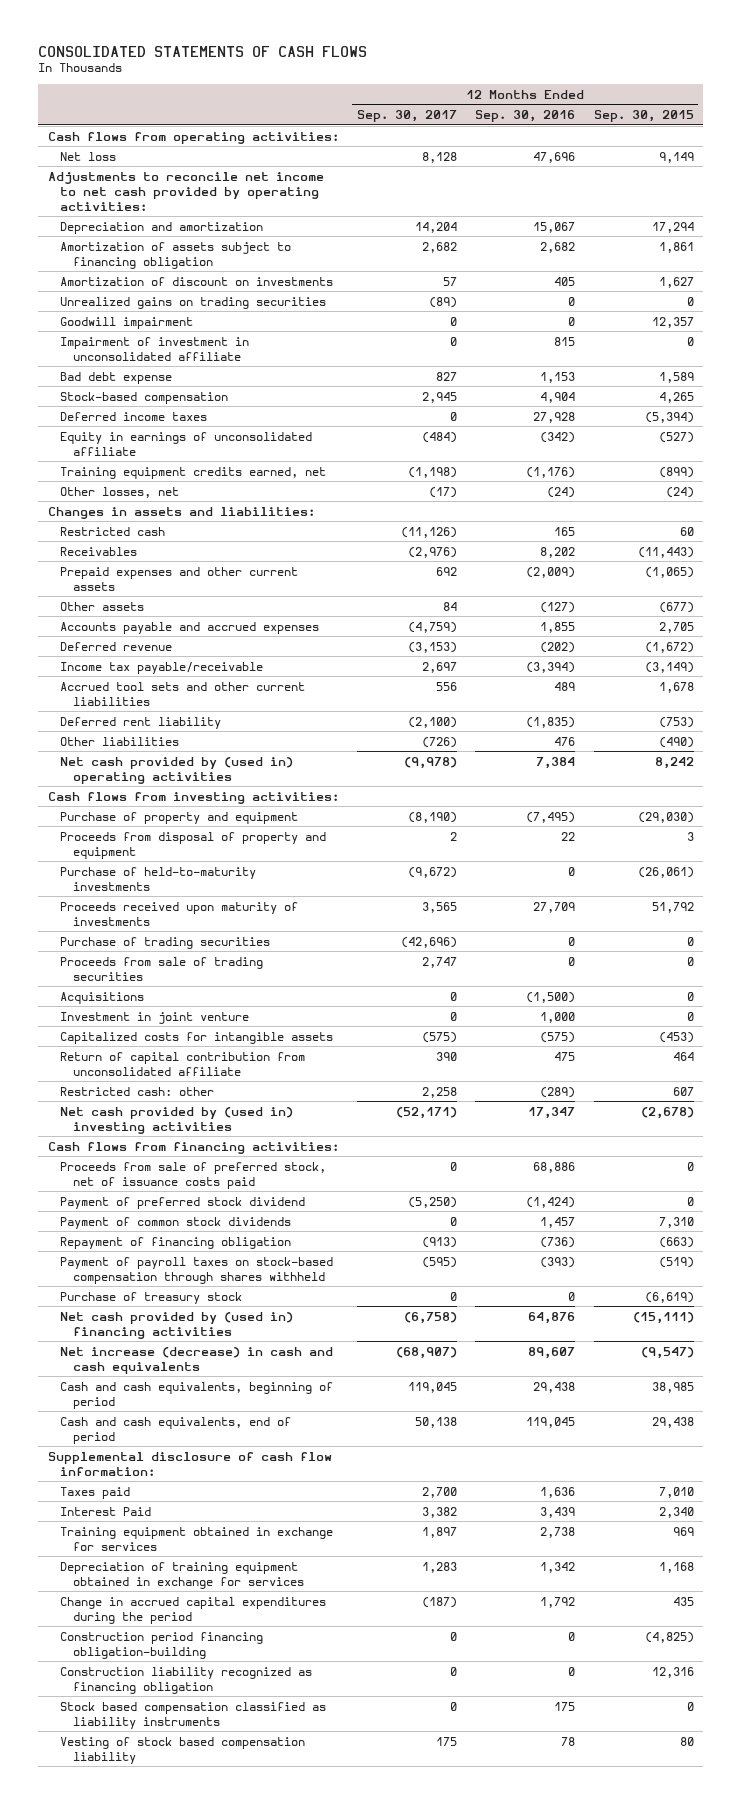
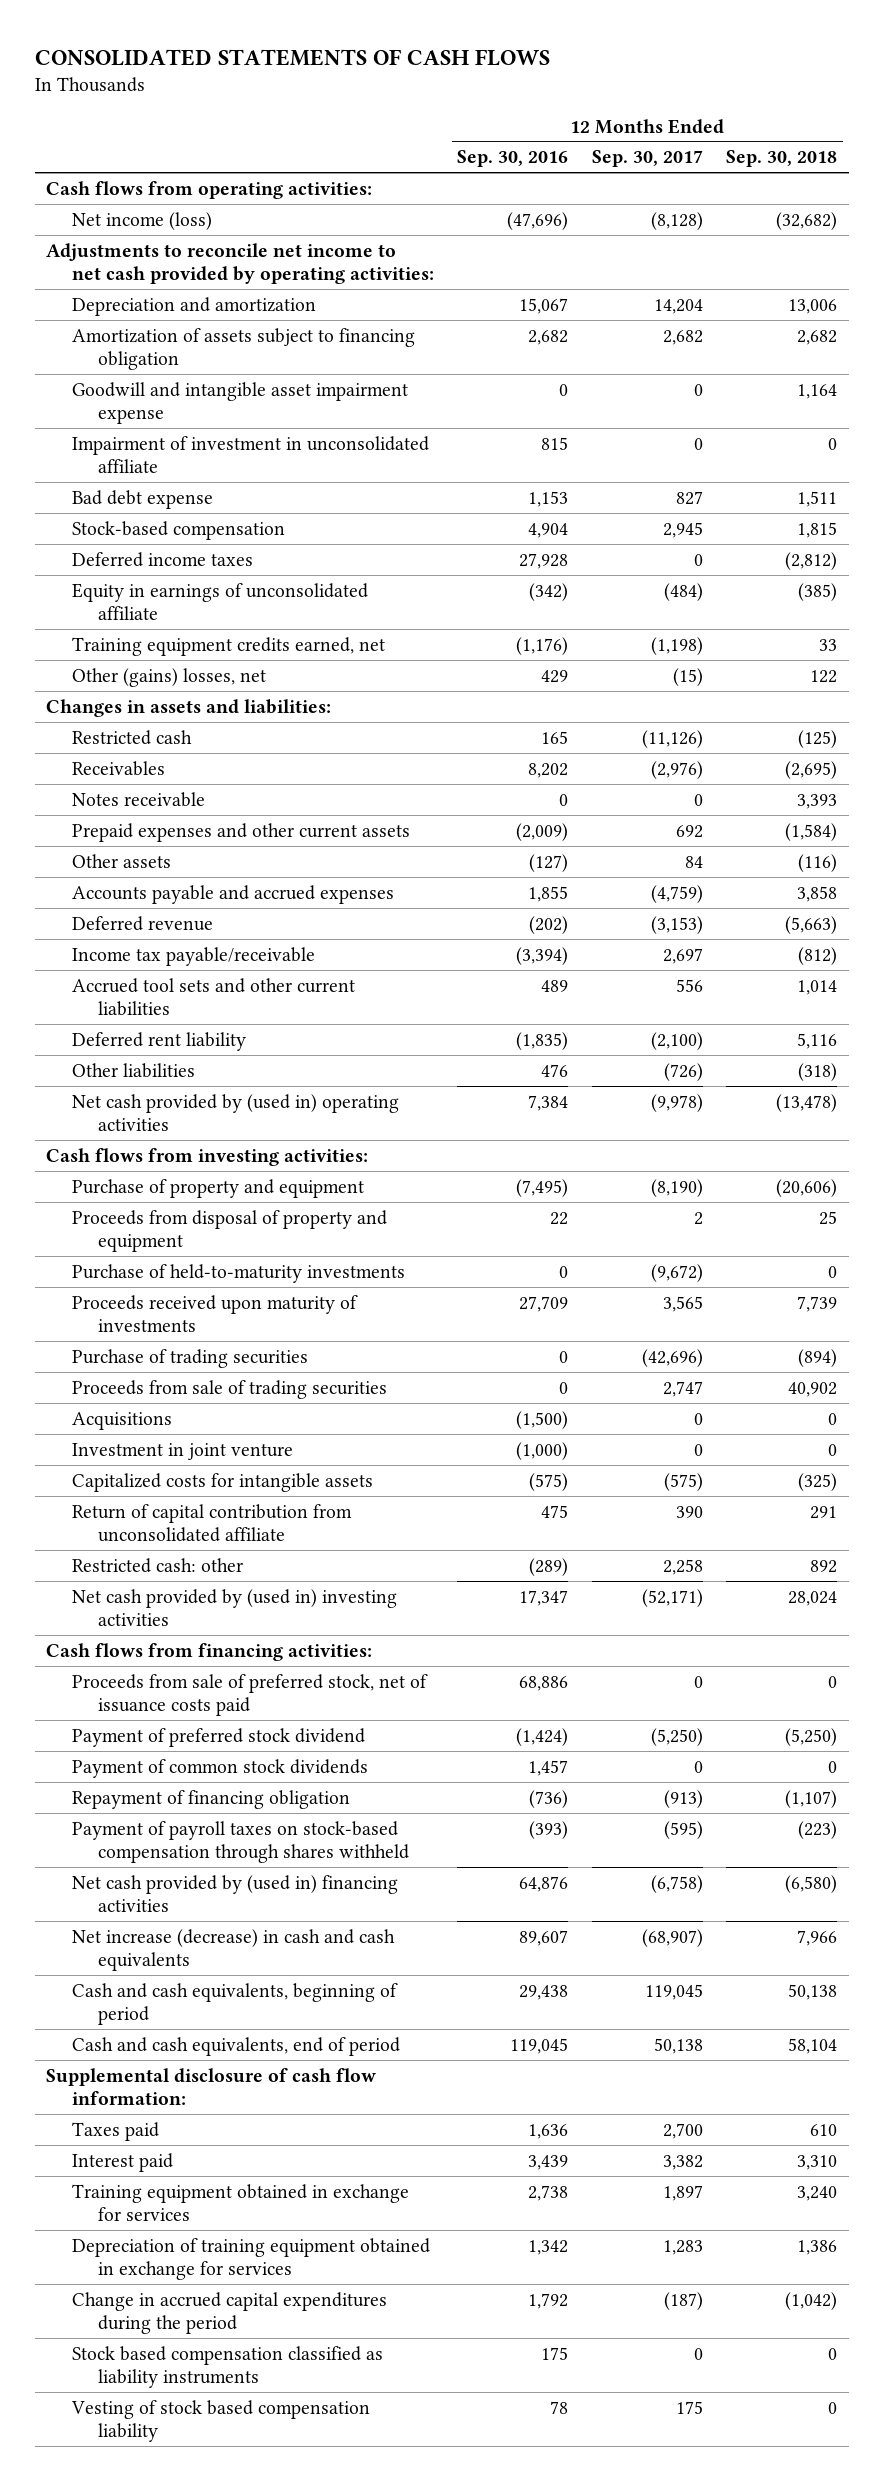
- | 12 Months Ended Sep. 30, 2017 | 12 Months Ended Sep. 30, 2016 | 12 Months Ended Sep. 30, 2015
+ | 12 Months Ended Sep. 30, 2016 | 12 Months Ended Sep. 30, 2017 | 12 Months Ended Sep. 30, 2018
- Net loss | 8,128 | 47,696 | 9,149
+ Net income (loss) | (47,696) | (8,128) | (32,682)
- Amortization of discount on investments | 57 | 405 | 1,627
- Unrealized gains on trading securities | (89) | 0 | 0
- Goodwill impairment | 0 | 0 | 12,357
+ Goodwill and intangible asset impairment expense | 0 | 0 | 1,164
- Other losses, net | (17) | (24) | (24)
+ Other (gains) losses, net | 429 | (15) | 122
+ Notes receivable | 0 | 0 | 3,393
- Investment in joint venture | 0 | 1,000 | 0
+ Investment in joint venture | (1,000) | 0 | 0
- Purchase of treasury stock | 0 | 0 | (6,619)
- Interest Paid | 3,382 | 3,439 | 2,340
+ Interest paid | 3,439 | 3,382 | 3,310
- Construction period financing obligation-building | 0 | 0 | (4,825)
- Construction liability recognized as financing obligation | 0 | 0 | 12,316

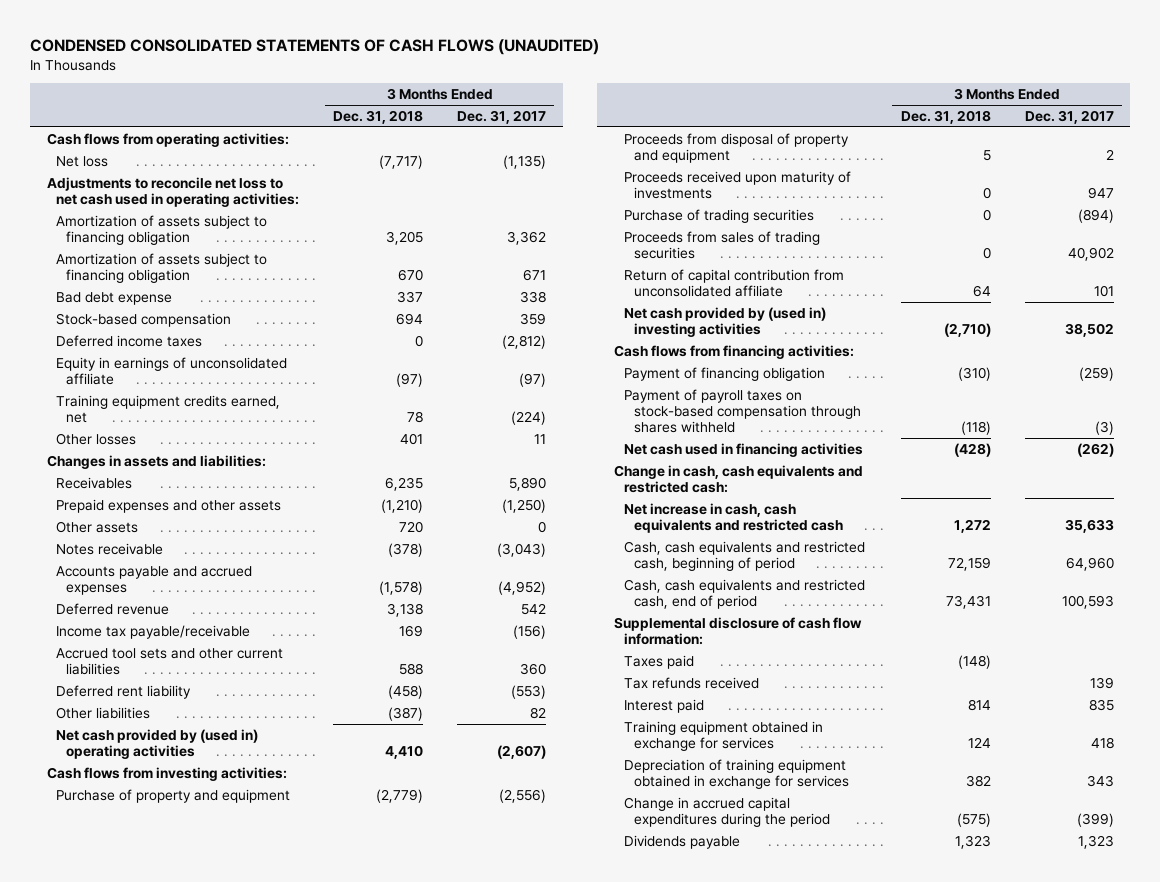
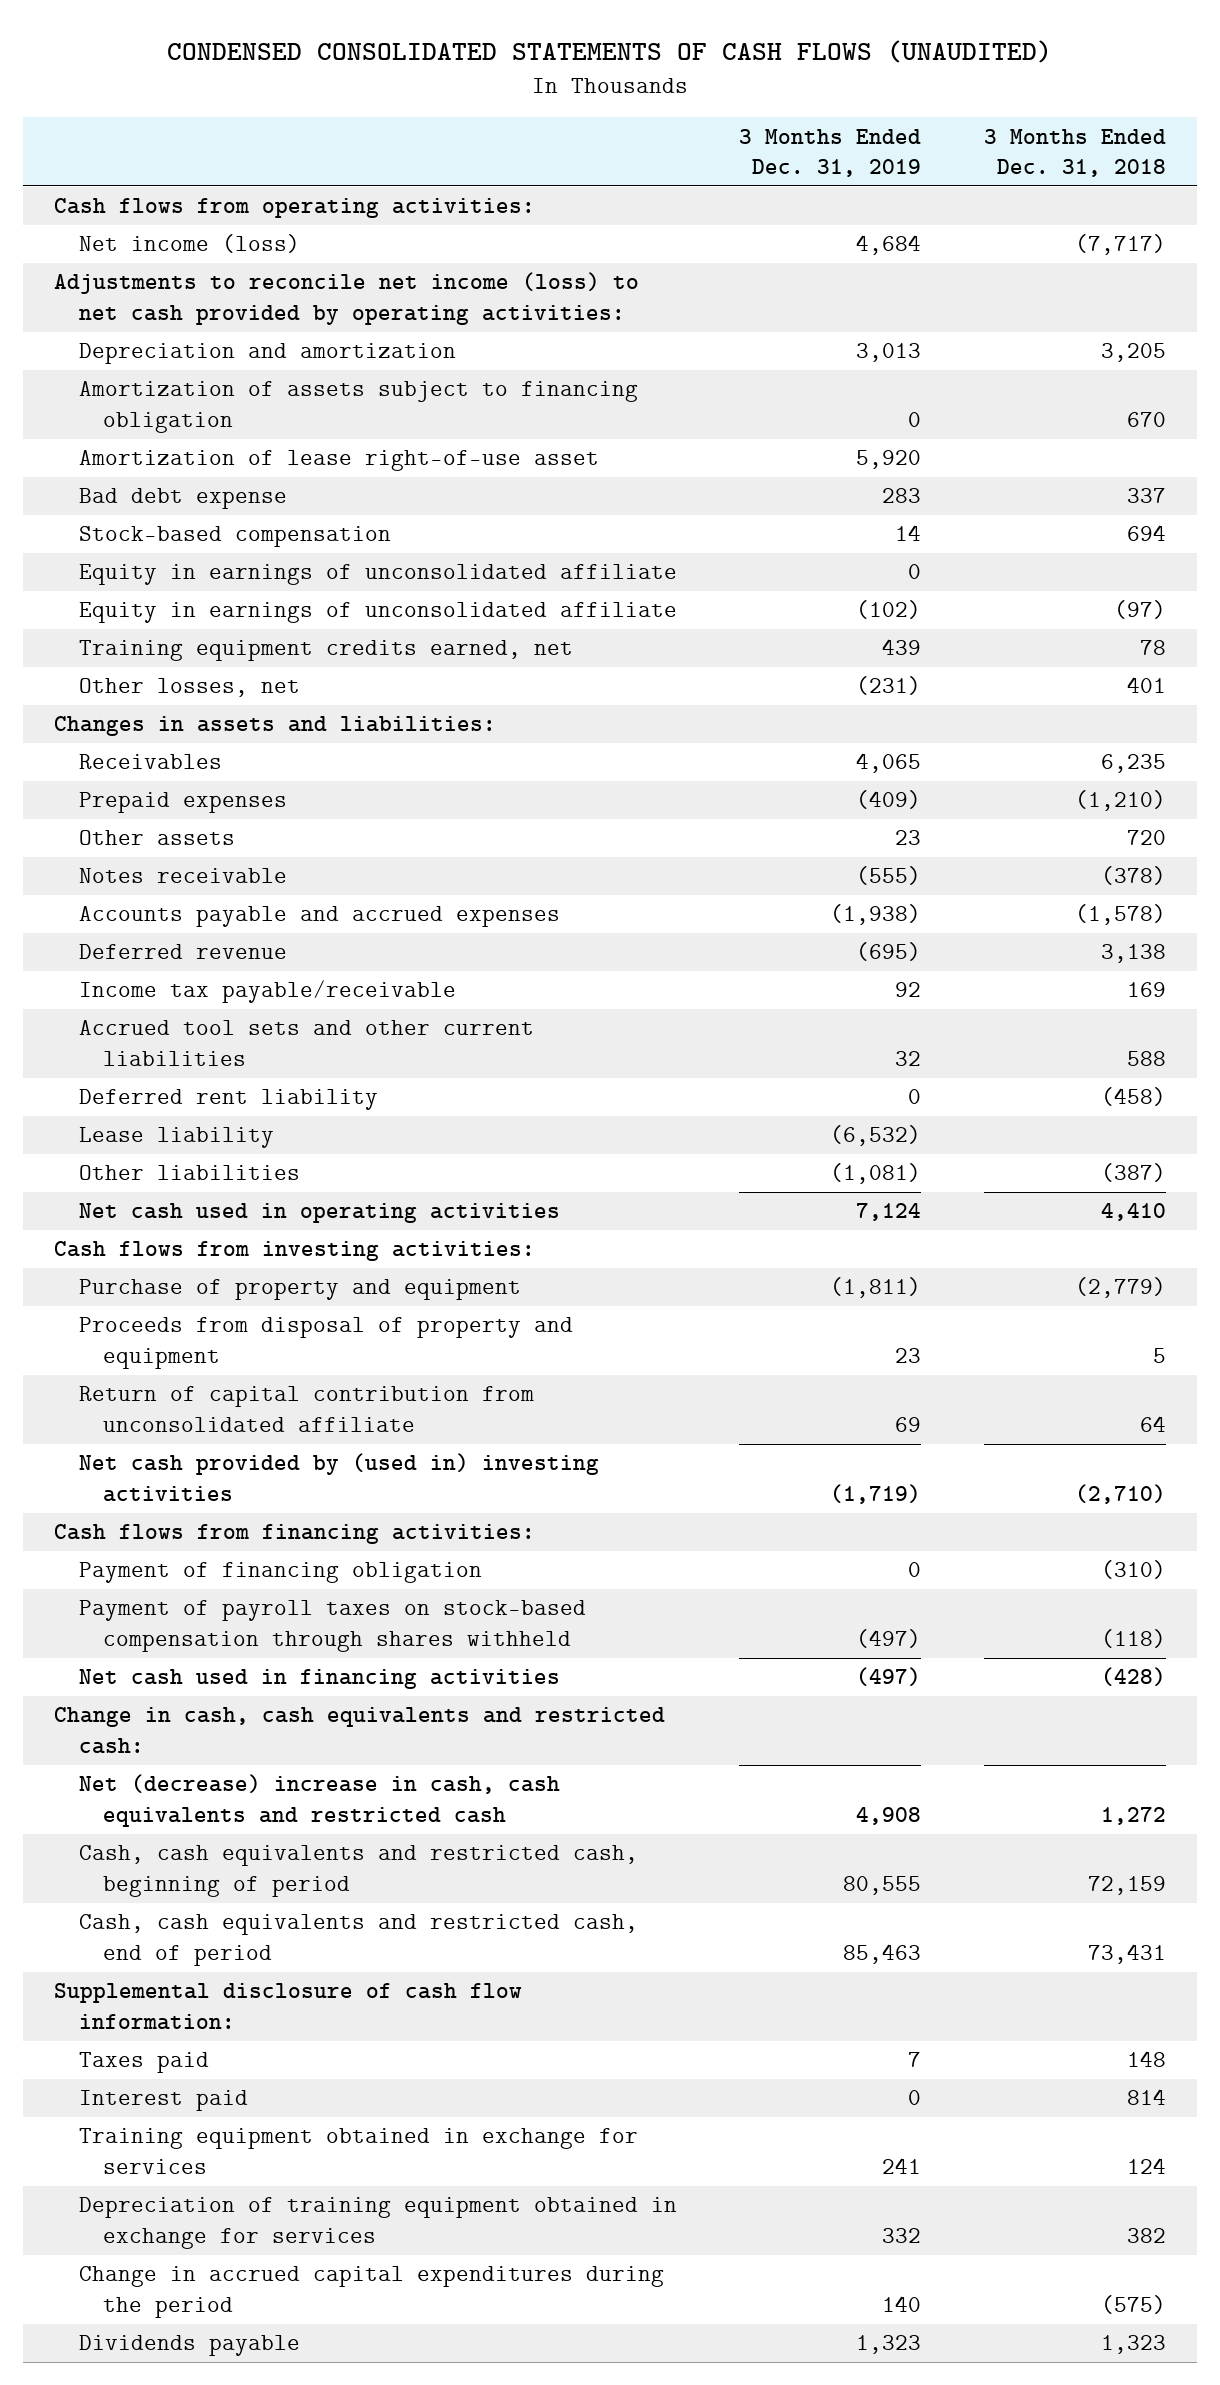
- | 3 Months Ended Dec. 31, 2018 | 3 Months Ended Dec. 31, 2017
+ | 3 Months Ended Dec. 31, 2019 | 3 Months Ended Dec. 31, 2018
- Net loss | (7,717) | (1,135)
- Adjustments to reconcile net loss to net cash used in operating activities:
- Amortization of assets subject to financing obligation | 3,205 | 3,362
+ Net income (loss) | 4,684 | (7,717)
+ Adjustments to reconcile net income (loss) to net cash provided by operating activities:
+ Depreciation and amortization | 3,013 | 3,205
+ Amortization of lease right-of-use asset | 5,920 |
- Deferred income taxes | 0 | (2,812)
+ Equity in earnings of unconsolidated affiliate | 0 |
- Other losses | 401 | 11
+ Other losses, net | (231) | 401
- Prepaid expenses and other assets | (1,210) | (1,250)
+ Prepaid expenses | (409) | (1,210)
+ Lease liability | (6,532) |
- Net cash provided by (used in) operating activities | 4,410 | (2,607)
+ Net cash used in operating activities | 7,124 | 4,410
- Proceeds received upon maturity of investments | 0 | 947
- Purchase of trading securities | 0 | (894)
- Proceeds from sales of trading securities | 0 | 40,902
- Net increase in cash, cash equivalents and restricted cash | 1,272 | 35,633
+ Net (decrease) increase in cash, cash equivalents and restricted cash | 4,908 | 1,272
- Taxes paid | (148) |
- Tax refunds received | | 139
+ Taxes paid | 7 | 148

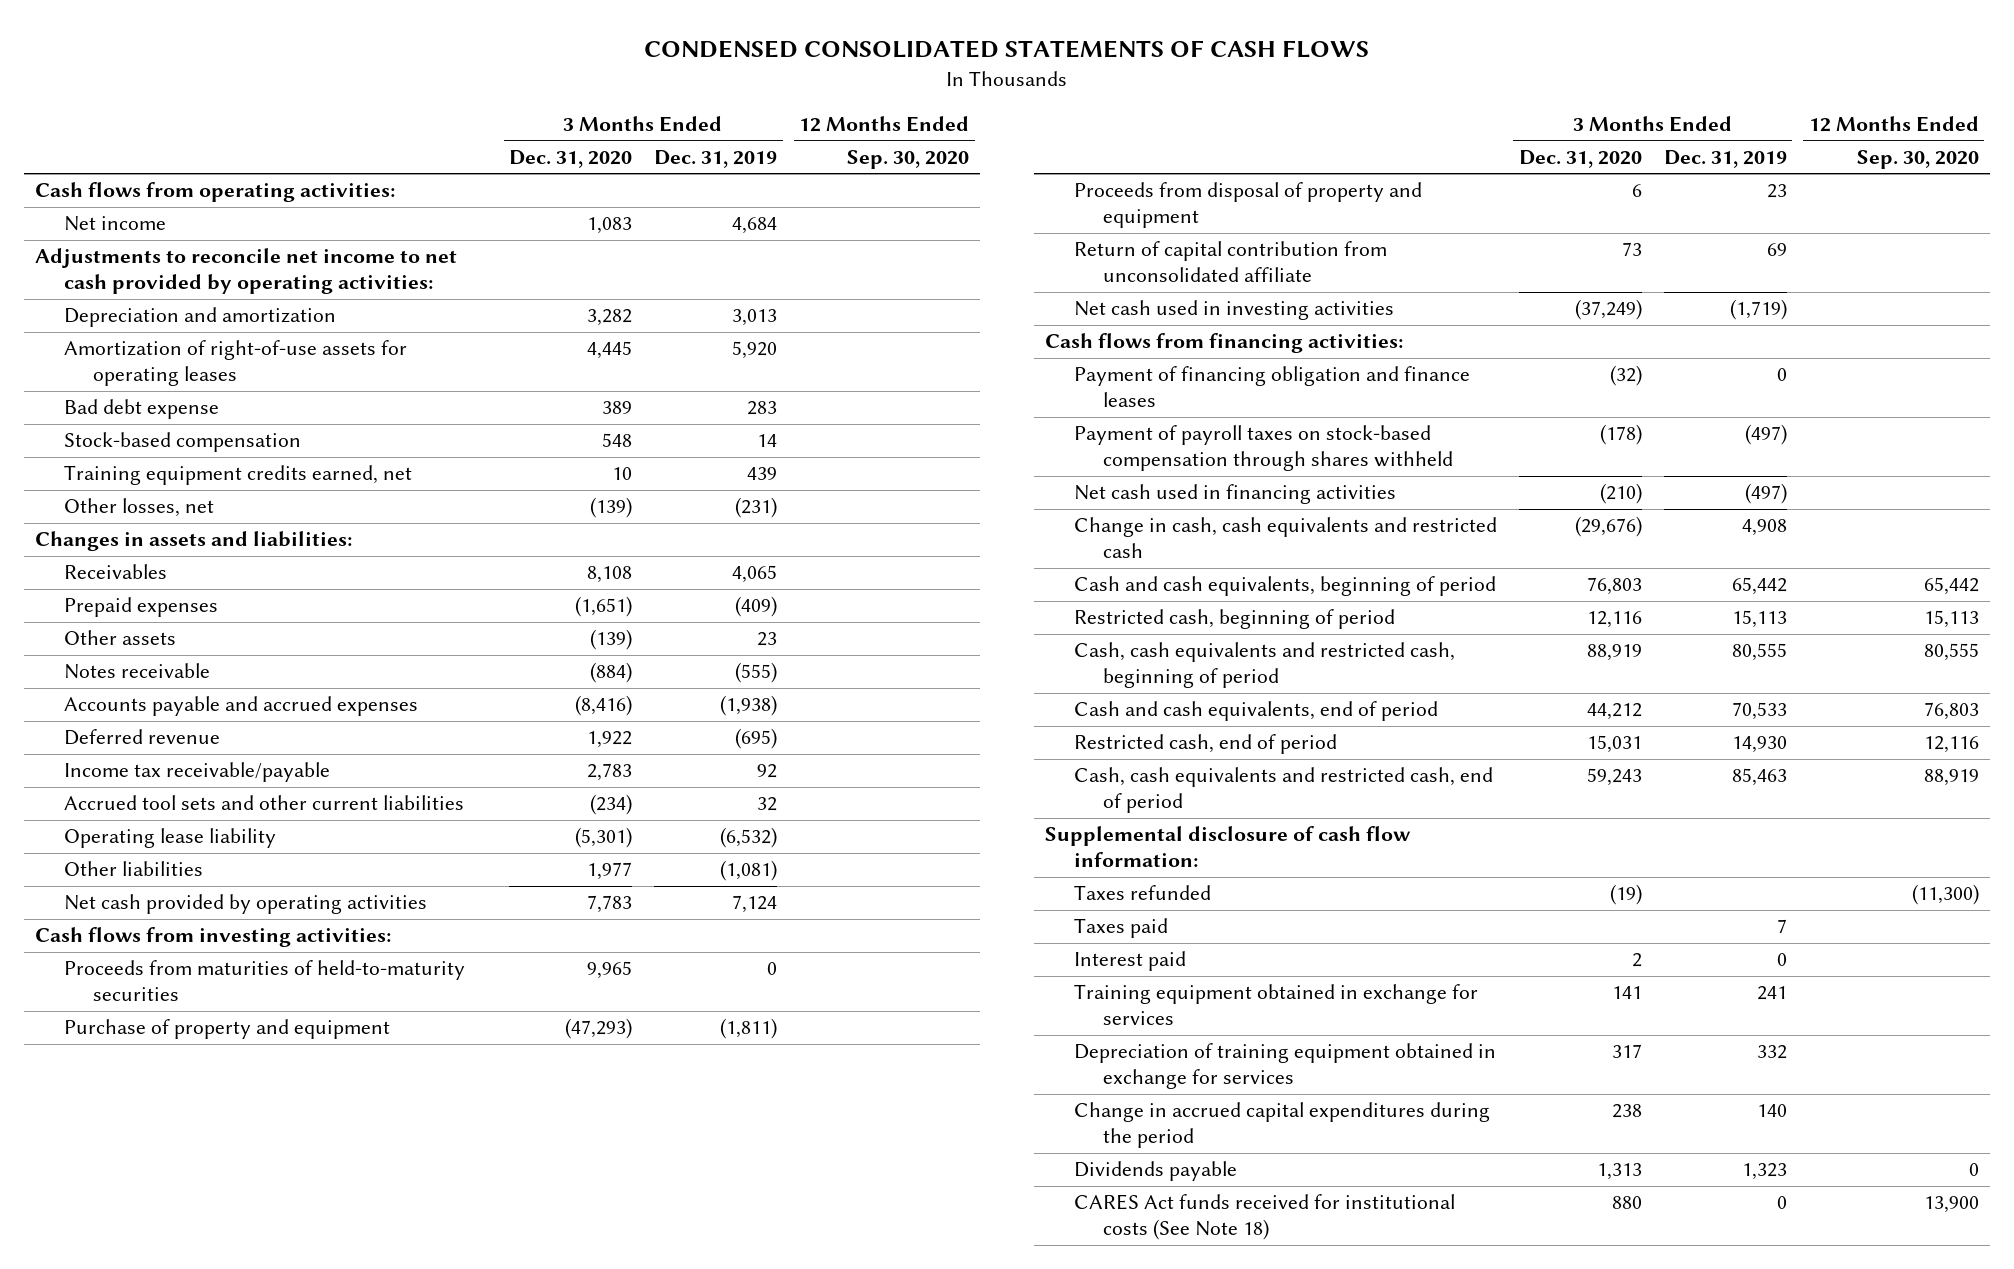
- CONDENSED CONSOLIDATED STATEMENTS OF CASH FLOWS (UNAUDITED)
+ CONDENSED CONSOLIDATED STATEMENTS OF CASH FLOWS
- | 3 Months Ended Dec. 31, 2019 | 3 Months Ended Dec. 31, 2018
+ | 3 Months Ended Dec. 31, 2020 | 3 Months Ended Dec. 31, 2019 | 12 Months Ended Sep. 30, 2020
- Net income (loss) | 4,684 | (7,717)
- Adjustments to reconcile net income (loss) to net cash provided by operating activities:
+ Net income | 1,083 | 4,684 |
+ Adjustments to reconcile net income to net cash provided by operating activities:
- Amortization of assets subject to financing obligation | 0 | 670
- Amortization of lease right-of-use asset | 5,920 |
+ Amortization of right-of-use assets for operating leases | 4,445 | 5,920 |
- Equity in earnings of unconsolidated affiliate | 0 |
- Equity in earnings of unconsolidated affiliate | (102) | (97)
- Income tax payable/receivable | 92 | 169
+ Income tax receivable/payable | 2,783 | 92 |
- Deferred rent liability | 0 | (458)
- Lease liability | (6,532) |
+ Operating lease liability | (5,301) | (6,532) |
- Net cash used in operating activities | 7,124 | 4,410
+ Net cash provided by operating activities | 7,783 | 7,124 |
+ Proceeds from maturities of held-to-maturity securities | 9,965 | 0 |
- Net cash provided by (used in) investing activities | (1,719) | (2,710)
+ Net cash used in investing activities | (37,249) | (1,719) |
- Payment of financing obligation | 0 | (310)
+ Payment of financing obligation and finance leases | (32) | 0 |
- Change in cash, cash equivalents and restricted cash:
- Net (decrease) increase in cash, cash equivalents and restricted cash | 4,908 | 1,272
+ Change in cash, cash equivalents and restricted cash | (29,676) | 4,908 |
+ Cash and cash equivalents, beginning of period | 76,803 | 65,442 | 65,442
+ Restricted cash, beginning of period | 12,116 | 15,113 | 15,113
+ Cash and cash equivalents, end of period | 44,212 | 70,533 | 76,803
+ Restricted cash, end of period | 15,031 | 14,930 | 12,116
+ Taxes refunded | (19) | | (11,300)
+ CARES Act funds received for institutional costs (See Note 18) | 880 | 0 | 13,900

